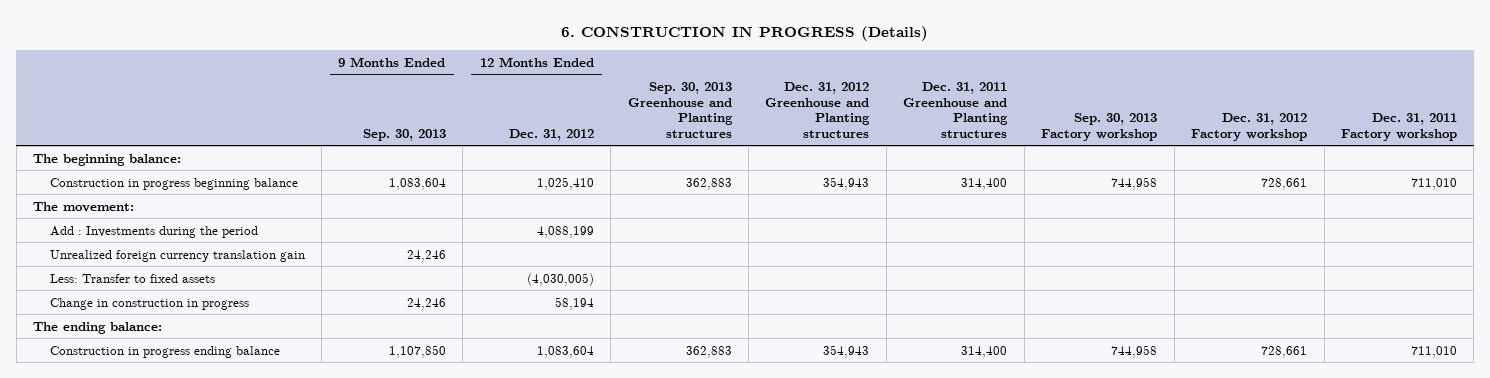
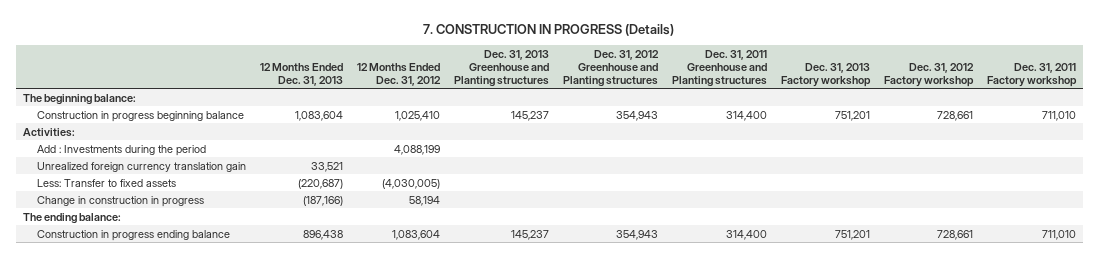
- 6. CONSTRUCTION IN PROGRESS (Details)
+ 7. CONSTRUCTION IN PROGRESS (Details)
- | 9 Months Ended Sep. 30, 2013 | 12 Months Ended Dec. 31, 2012 | Sep. 30, 2013 Greenhouse and Planting structures | Dec. 31, 2012 Greenhouse and Planting structures | Dec. 31, 2011 Greenhouse and Planting structures | Sep. 30, 2013 Factory workshop | Dec. 31, 2012 Factory workshop | Dec. 31, 2011 Factory workshop
+ | 12 Months Ended Dec. 31, 2013 | 12 Months Ended Dec. 31, 2012 | Dec. 31, 2013 Greenhouse and Planting structures | Dec. 31, 2012 Greenhouse and Planting structures | Dec. 31, 2011 Greenhouse and Planting structures | Dec. 31, 2013 Factory workshop | Dec. 31, 2012 Factory workshop | Dec. 31, 2011 Factory workshop
- The movement:
+ Activities:

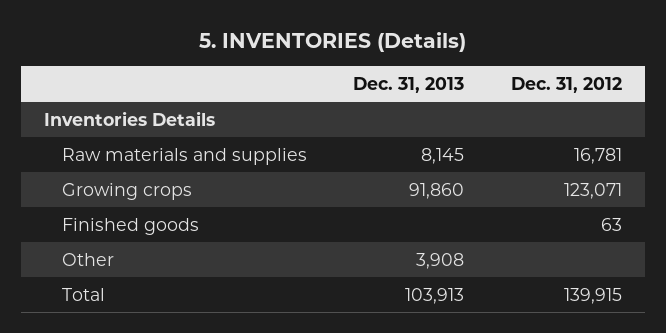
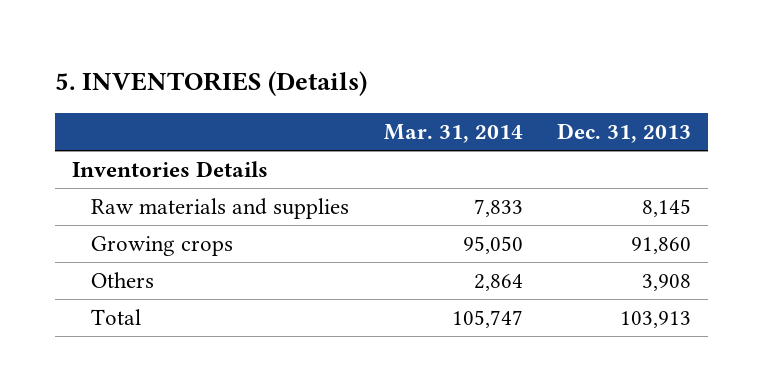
- | Dec. 31, 2013 | Dec. 31, 2012
+ | Mar. 31, 2014 | Dec. 31, 2013
- Finished goods | | 63
- Other | 3,908 |
+ Others | 2,864 | 3,908

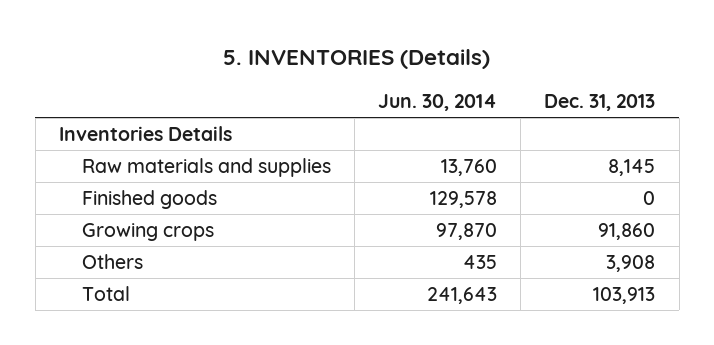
- | Mar. 31, 2014 | Dec. 31, 2013
+ | Jun. 30, 2014 | Dec. 31, 2013
+ Finished goods | 129,578 | 0

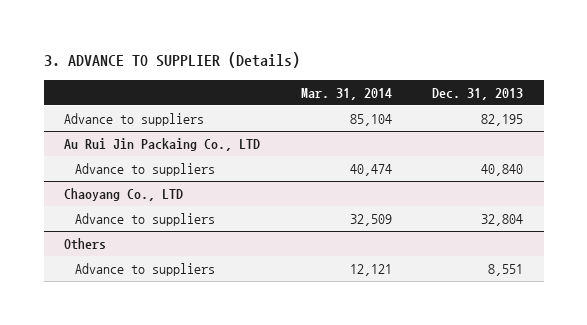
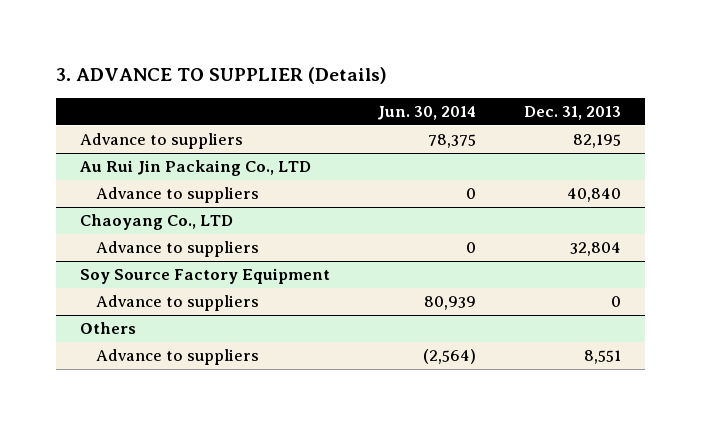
- | Mar. 31, 2014 | Dec. 31, 2013
+ | Jun. 30, 2014 | Dec. 31, 2013
+ Soy Source Factory Equipment
+ Advance to suppliers | 80,939 | 0

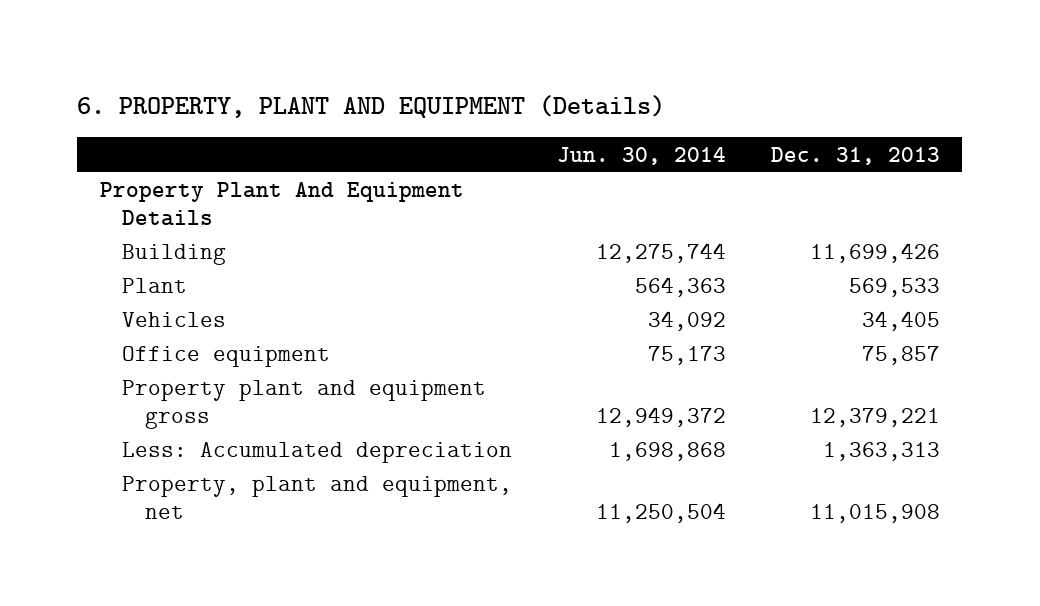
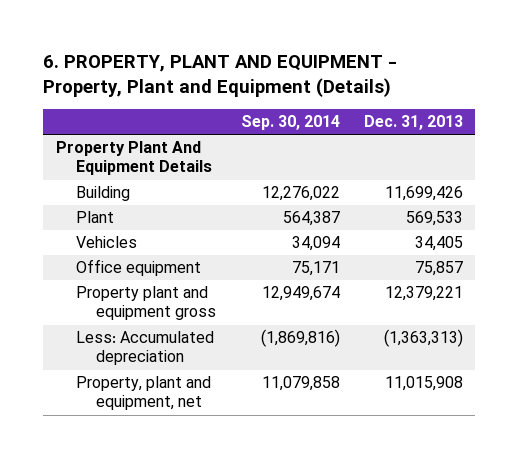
- 6. PROPERTY, PLANT AND EQUIPMENT (Details)
+ 6. PROPERTY, PLANT AND EQUIPMENT - Property, Plant and Equipment (Details)
- | Jun. 30, 2014 | Dec. 31, 2013
+ | Sep. 30, 2014 | Dec. 31, 2013
- Less: Accumulated depreciation | 1,698,868 | 1,363,313
+ Less: Accumulated depreciation | (1,869,816) | (1,363,313)

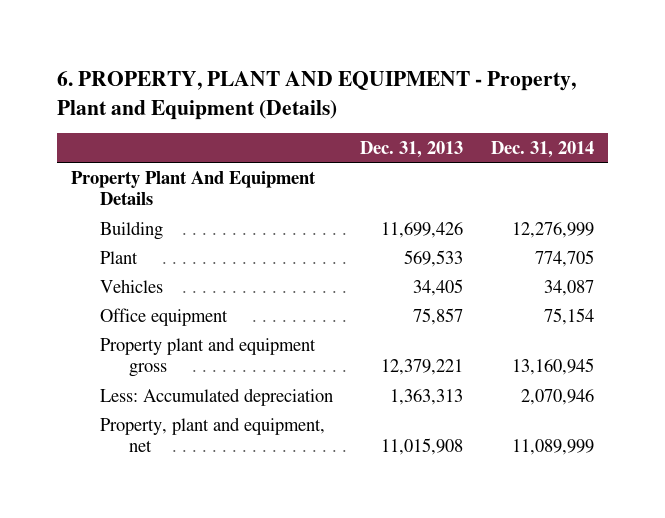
- | Sep. 30, 2014 | Dec. 31, 2013
+ | Dec. 31, 2013 | Dec. 31, 2014
- Less: Accumulated depreciation | (1,869,816) | (1,363,313)
+ Less: Accumulated depreciation | 1,363,313 | 2,070,946

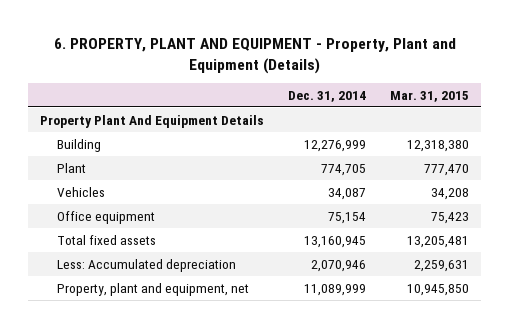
- | Dec. 31, 2013 | Dec. 31, 2014
+ | Dec. 31, 2014 | Mar. 31, 2015
- Property plant and equipment gross | 12,379,221 | 13,160,945
+ Total fixed assets | 13,160,945 | 13,205,481

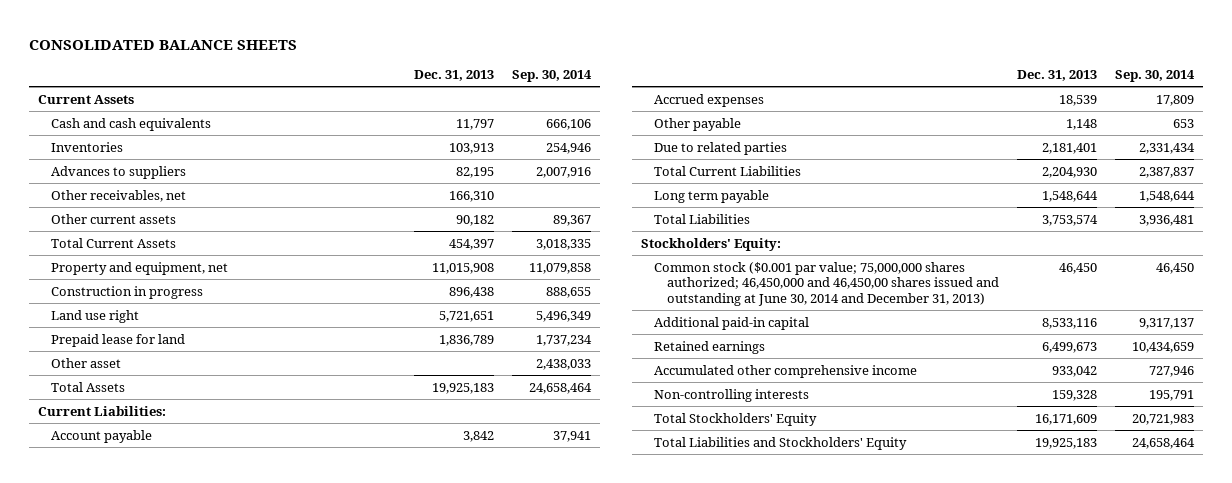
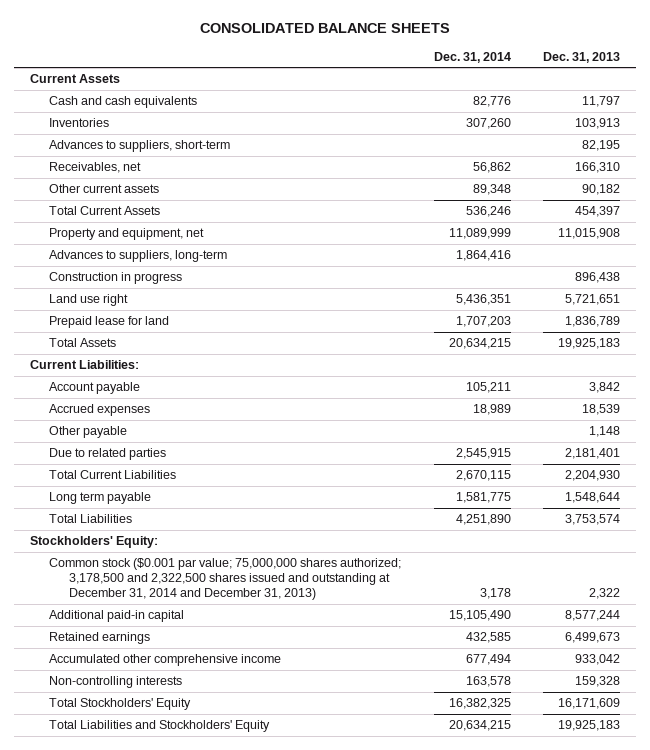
- | Dec. 31, 2013 | Sep. 30, 2014
+ | Dec. 31, 2014 | Dec. 31, 2013
- Advances to suppliers | 82,195 | 2,007,916
- Other receivables, net | 166,310 |
+ Advances to suppliers, short-term | | 82,195
+ Receivables, net | 56,862 | 166,310
+ Advances to suppliers, long-term | 1,864,416 |
- Other asset | | 2,438,033
- Common stock ($0.001 par value; 75,000,000 shares authorized; 46,450,000 and 46,450,00 shares issued and outstanding at June 30, 2014 and December 31, 2013) | 46,450 | 46,450
- Additional paid-in capital | 8,533,116 | 9,317,137
+ Common stock ($0.001 par value; 75,000,000 shares authorized; 3,178,500 and 2,322,500 shares issued and outstanding at December 31, 2014 and December 31, 2013) | 3,178 | 2,322
+ Additional paid-in capital | 15,105,490 | 8,577,244

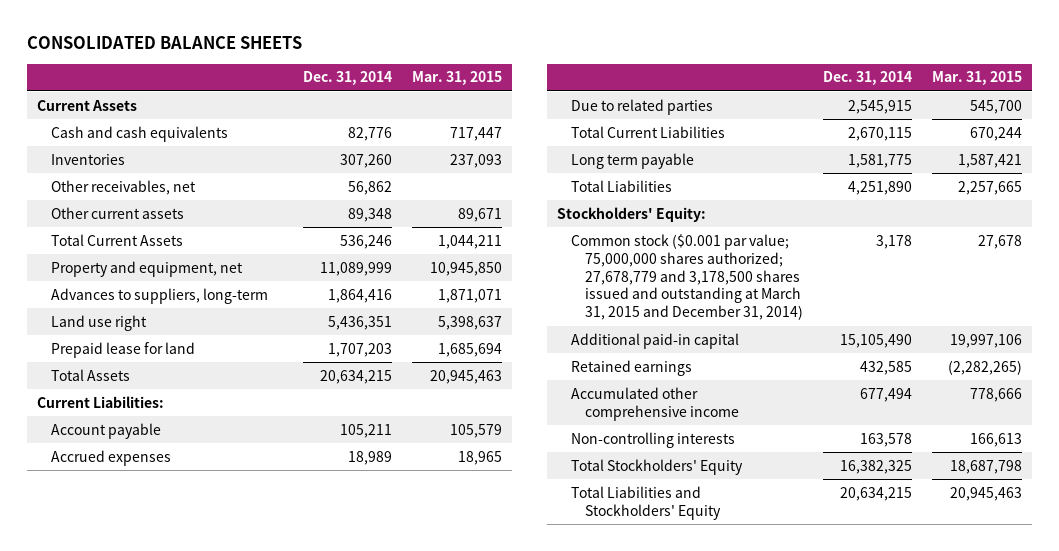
- | Dec. 31, 2014 | Dec. 31, 2013
+ | Dec. 31, 2014 | Mar. 31, 2015
- Advances to suppliers, short-term | | 82,195
- Receivables, net | 56,862 | 166,310
+ Other receivables, net | 56,862 |
- Construction in progress | | 896,438
- Other payable | | 1,148
- Common stock ($0.001 par value; 75,000,000 shares authorized; 3,178,500 and 2,322,500 shares issued and outstanding at December 31, 2014 and December 31, 2013) | 3,178 | 2,322
+ Common stock ($0.001 par value; 75,000,000 shares authorized; 27,678,779 and 3,178,500 shares issued and outstanding at March 31, 2015 and December 31, 2014) | 3,178 | 27,678

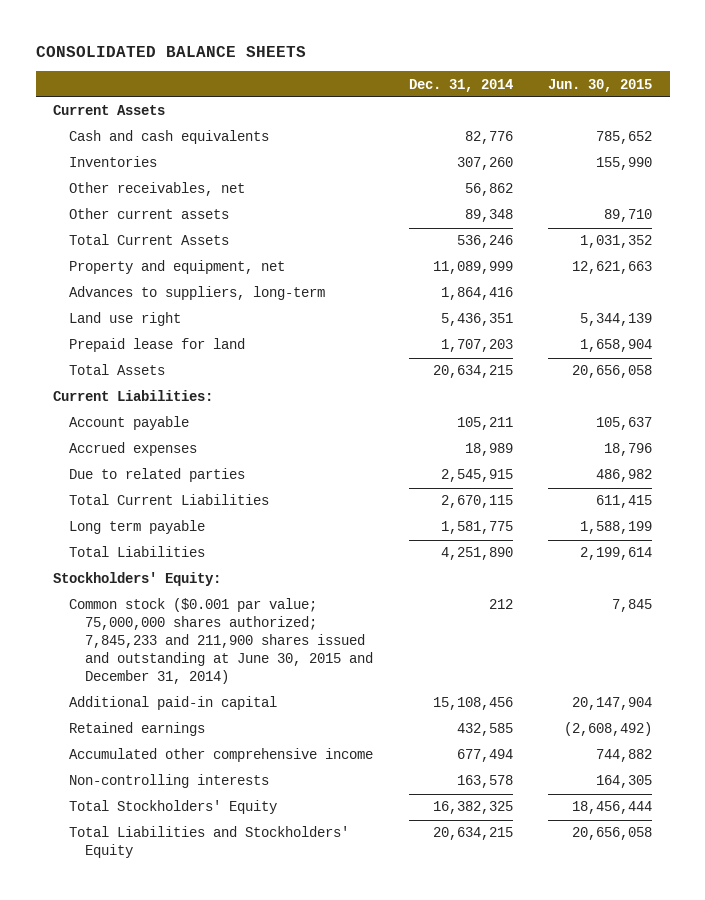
- | Dec. 31, 2014 | Mar. 31, 2015
+ | Dec. 31, 2014 | Jun. 30, 2015
- Common stock ($0.001 par value; 75,000,000 shares authorized; 27,678,779 and 3,178,500 shares issued and outstanding at March 31, 2015 and December 31, 2014) | 3,178 | 27,678
- Additional paid-in capital | 15,105,490 | 19,997,106
+ Common stock ($0.001 par value; 75,000,000 shares authorized; 7,845,233 and 211,900 shares issued and outstanding at June 30, 2015 and December 31, 2014) | 212 | 7,845
+ Additional paid-in capital | 15,108,456 | 20,147,904

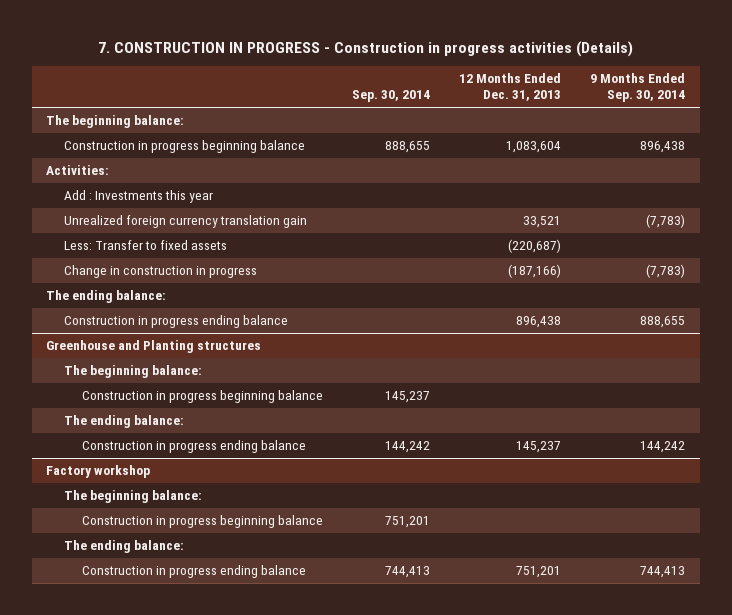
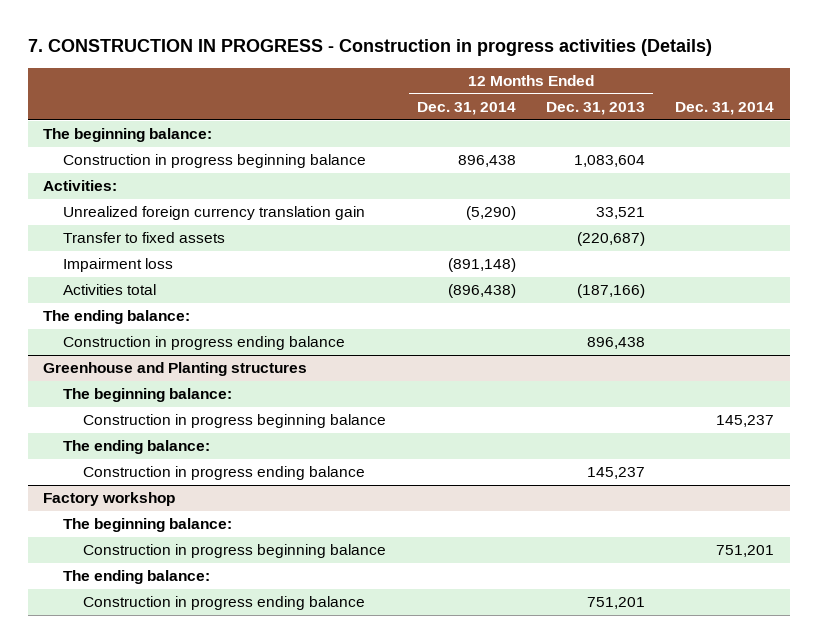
- | Sep. 30, 2014 | 12 Months Ended Dec. 31, 2013 | 9 Months Ended Sep. 30, 2014
+ | 12 Months Ended Dec. 31, 2014 | 12 Months Ended Dec. 31, 2013 | Dec. 31, 2014
- Add : Investments this year
- Less: Transfer to fixed assets | | (220,687) |
- Change in construction in progress | | (187,166) | (7,783)
+ Transfer to fixed assets | | (220,687) |
+ Impairment loss | (891,148) | |
+ Activities total | (896,438) | (187,166) |

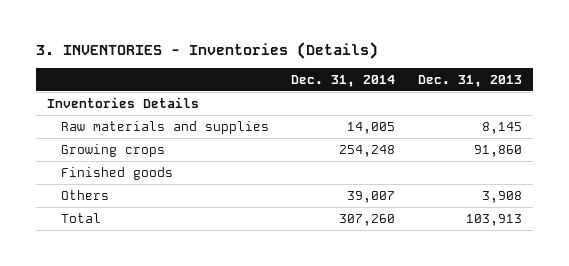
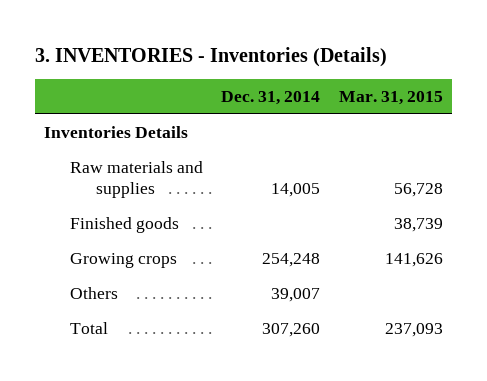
- | Dec. 31, 2014 | Dec. 31, 2013
+ | Dec. 31, 2014 | Mar. 31, 2015
moved down: Growing crops | 254,248 | 141,626

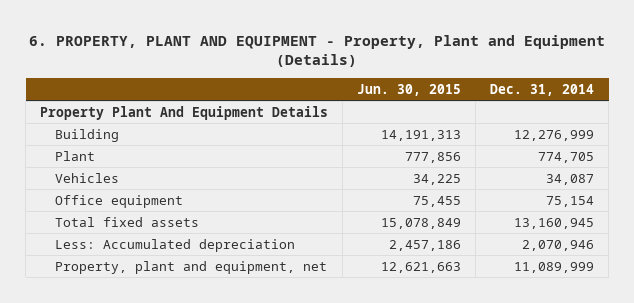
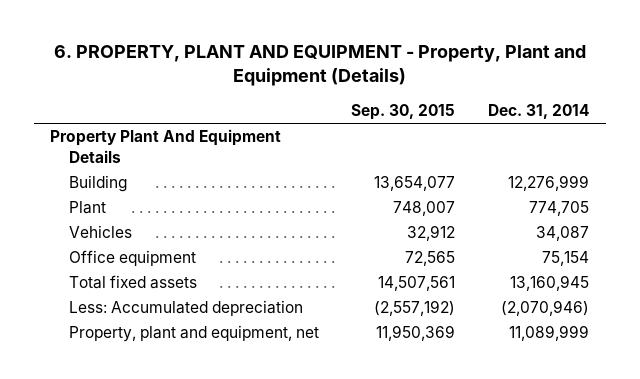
- | Jun. 30, 2015 | Dec. 31, 2014
+ | Sep. 30, 2015 | Dec. 31, 2014
- Less: Accumulated depreciation | 2,457,186 | 2,070,946
+ Less: Accumulated depreciation | (2,557,192) | (2,070,946)

